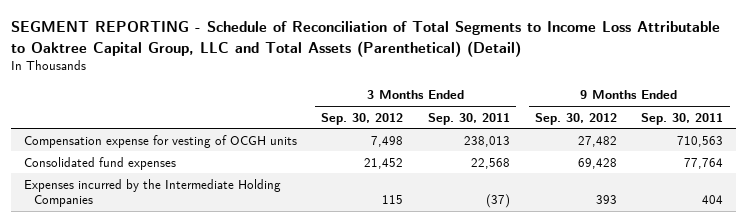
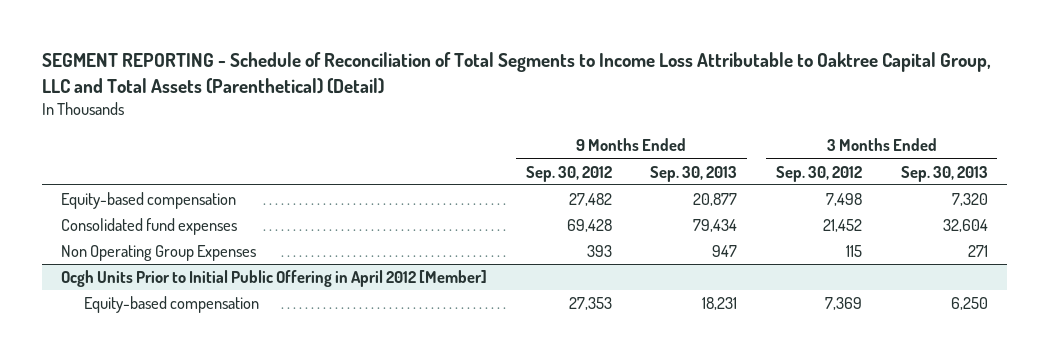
- | 3 Months Ended Sep. 30, 2012 | 3 Months Ended Sep. 30, 2011 | 9 Months Ended Sep. 30, 2012 | 9 Months Ended Sep. 30, 2011
+ | 9 Months Ended Sep. 30, 2012 | 9 Months Ended Sep. 30, 2013 | 3 Months Ended Sep. 30, 2012 | 3 Months Ended Sep. 30, 2013
- Compensation expense for vesting of OCGH units | 7,498 | 238,013 | 27,482 | 710,563
+ Equity-based compensation | 27,482 | 20,877 | 7,498 | 7,320
- Expenses incurred by the Intermediate Holding Companies | 115 | (37) | 393 | 404
+ Non Operating Group Expenses | 393 | 947 | 115 | 271
+ Ocgh Units Prior to Initial Public Offering in April 2012 [Member]
+ Equity-based compensation | 27,353 | 18,231 | 7,369 | 6,250

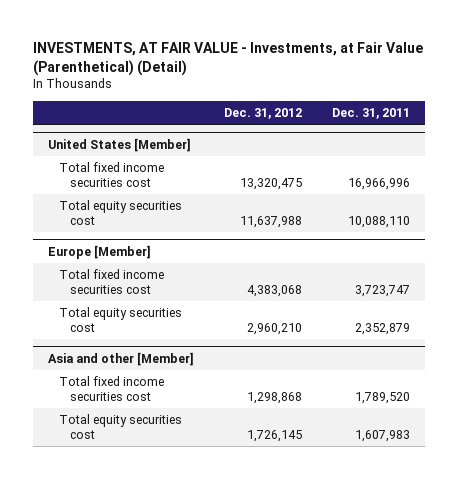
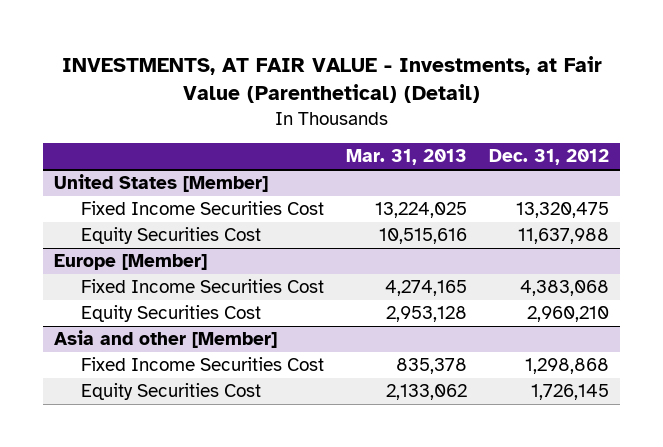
- | Dec. 31, 2012 | Dec. 31, 2011
+ | Mar. 31, 2013 | Dec. 31, 2012
@ United States [Member]
- Total fixed income securities cost | 13,320,475 | 16,966,996
- Total equity securities cost | 11,637,988 | 10,088,110
+ Fixed Income Securities Cost | 13,224,025 | 13,320,475
+ Equity Securities Cost | 10,515,616 | 11,637,988
@ Europe [Member]
- Total fixed income securities cost | 4,383,068 | 3,723,747
- Total equity securities cost | 2,960,210 | 2,352,879
+ Fixed Income Securities Cost | 4,274,165 | 4,383,068
+ Equity Securities Cost | 2,953,128 | 2,960,210
@ Asia and other [Member]
- Total fixed income securities cost | 1,298,868 | 1,789,520
- Total equity securities cost | 1,726,145 | 1,607,983
+ Fixed Income Securities Cost | 835,378 | 1,298,868
+ Equity Securities Cost | 2,133,062 | 1,726,145

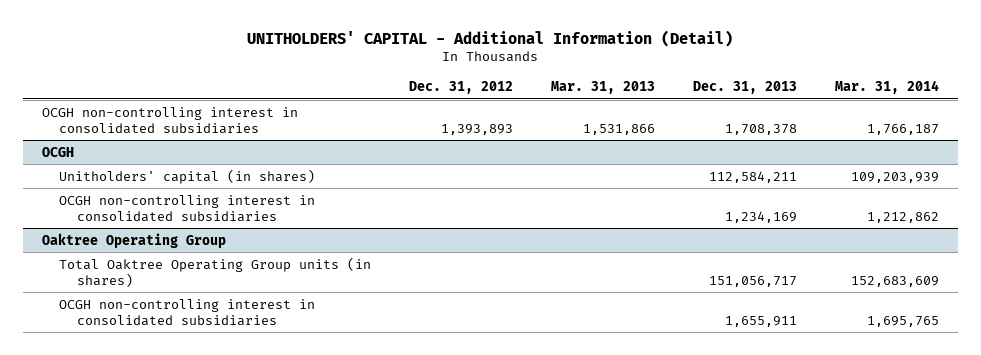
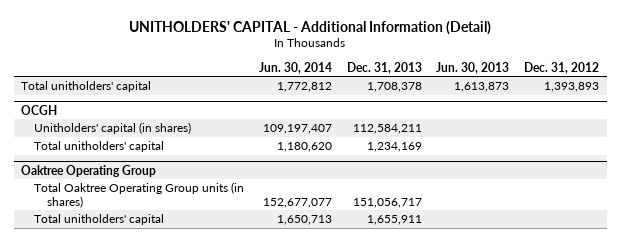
- | Dec. 31, 2012 | Mar. 31, 2013 | Dec. 31, 2013 | Mar. 31, 2014
+ | Jun. 30, 2014 | Dec. 31, 2013 | Jun. 30, 2013 | Dec. 31, 2012
- OCGH non-controlling interest in consolidated subsidiaries | 1,393,893 | 1,531,866 | 1,708,378 | 1,766,187
+ Total unitholders' capital | 1,772,812 | 1,708,378 | 1,613,873 | 1,393,893
@ OCGH
- OCGH non-controlling interest in consolidated subsidiaries | | | 1,234,169 | 1,212,862
+ Total unitholders' capital | 1,180,620 | 1,234,169 | |
@ Oaktree Operating Group
- OCGH non-controlling interest in consolidated subsidiaries | | | 1,655,911 | 1,695,765
+ Total unitholders' capital | 1,650,713 | 1,655,911 | |

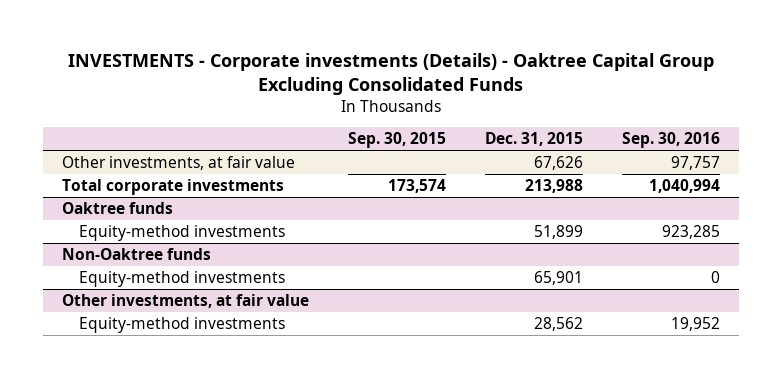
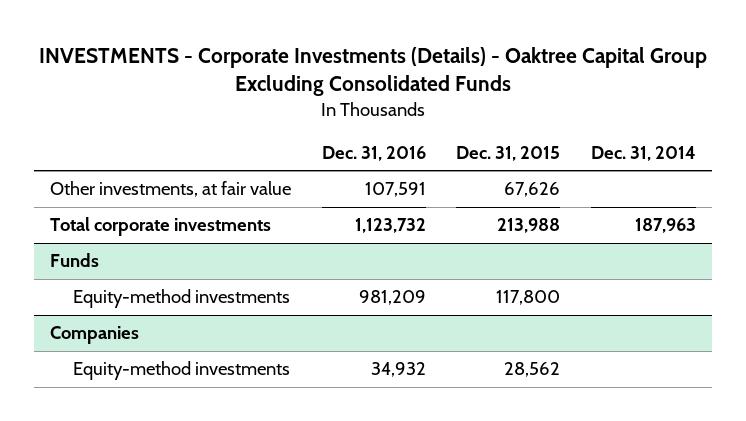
- INVESTMENTS - Corporate investments (Details) - Oaktree Capital Group Excluding Consolidated Funds
+ INVESTMENTS - Corporate Investments (Details) - Oaktree Capital Group Excluding Consolidated Funds
- | Sep. 30, 2015 | Dec. 31, 2015 | Sep. 30, 2016
+ | Dec. 31, 2016 | Dec. 31, 2015 | Dec. 31, 2014
- Oaktree funds
- Equity-method investments | | 51,899 | 923,285
- Non-Oaktree funds
- Equity-method investments | | 65,901 | 0
- Other investments, at fair value
+ Funds
+ Equity-method investments | 981,209 | 117,800 |
+ Companies

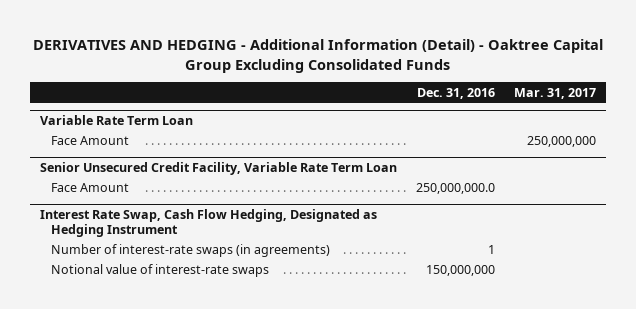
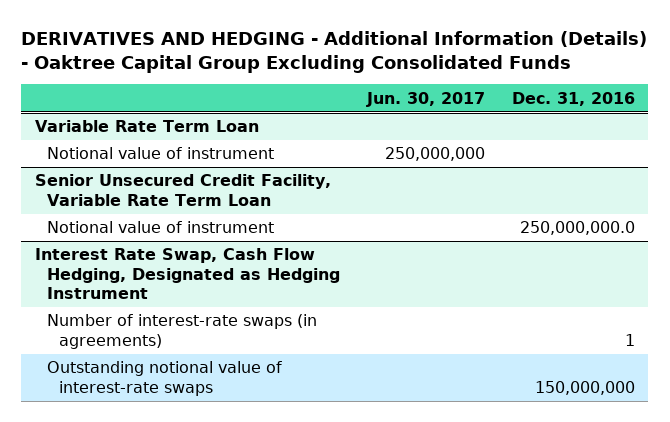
- DERIVATIVES AND HEDGING - Additional Information (Detail) - Oaktree Capital Group Excluding Consolidated Funds
+ DERIVATIVES AND HEDGING - Additional Information (Details) - Oaktree Capital Group Excluding Consolidated Funds
- | Dec. 31, 2016 | Mar. 31, 2017
+ | Jun. 30, 2017 | Dec. 31, 2016
@ Variable Rate Term Loan
- Face Amount | | 250,000,000
+ Notional value of instrument | 250,000,000 |
@ Senior Unsecured Credit Facility, Variable Rate Term Loan
- Face Amount | 250,000,000.0 |
+ Notional value of instrument | | 250,000,000.0
@ Interest Rate Swap, Cash Flow Hedging, Designated as Hedging Instrument
- Notional value of interest-rate swaps | 150,000,000 |
+ Outstanding notional value of interest-rate swaps | | 150,000,000

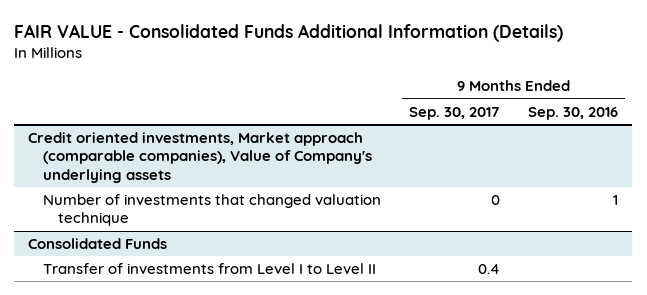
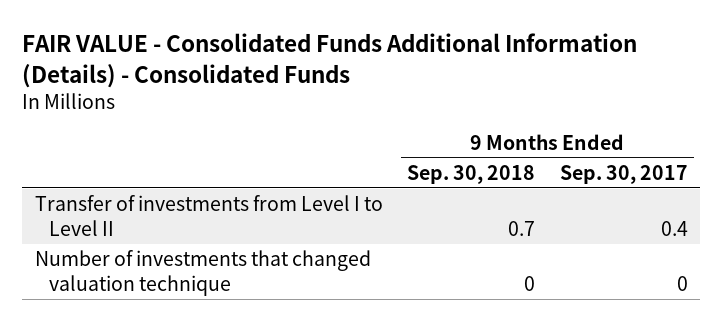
- FAIR VALUE - Consolidated Funds Additional Information (Details)
+ FAIR VALUE - Consolidated Funds Additional Information (Details) - Consolidated Funds
- | 9 Months Ended Sep. 30, 2017 | 9 Months Ended Sep. 30, 2016
+ | 9 Months Ended Sep. 30, 2018 | 9 Months Ended Sep. 30, 2017
- Credit oriented investments, Market approach (comparable companies), Value of Company's underlying assets
- Number of investments that changed valuation technique | 0 | 1
- Consolidated Funds
+ Number of investments that changed valuation technique | 0 | 0

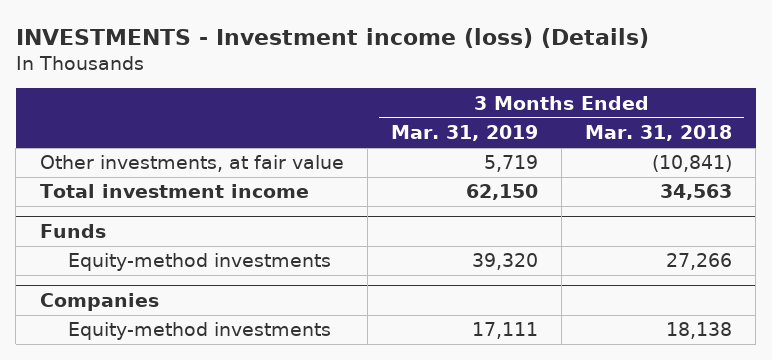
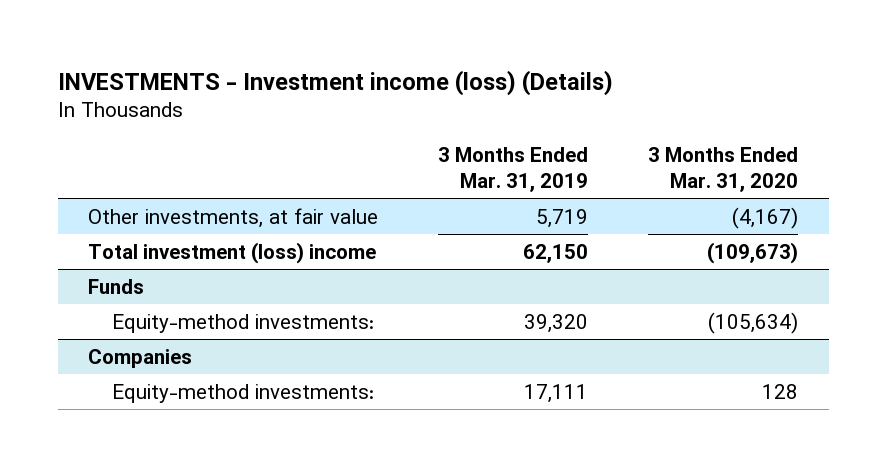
- | 3 Months Ended Mar. 31, 2019 | 3 Months Ended Mar. 31, 2018
+ | 3 Months Ended Mar. 31, 2019 | 3 Months Ended Mar. 31, 2020
- Total investment income | 62,150 | 34,563
+ Total investment (loss) income | 62,150 | (109,673)
@ Funds
- Equity-method investments | 39,320 | 27,266
+ Equity-method investments: | 39,320 | (105,634)
@ Companies
- Equity-method investments | 17,111 | 18,138
+ Equity-method investments: | 17,111 | 128

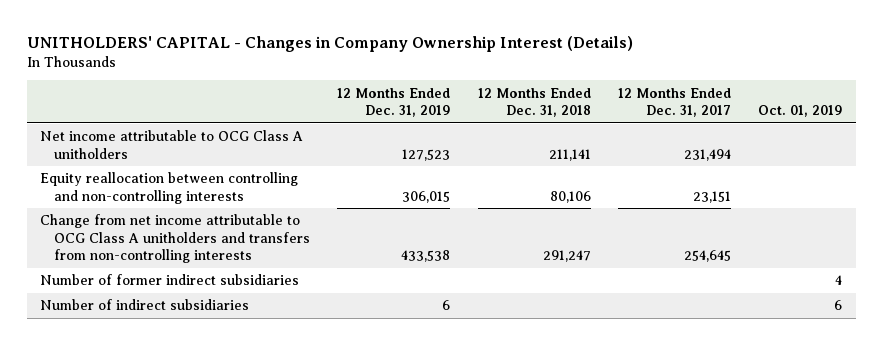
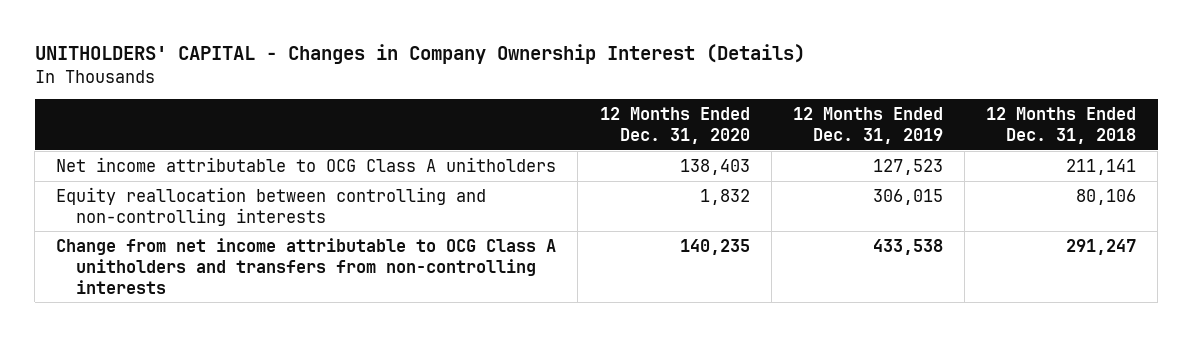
- | 12 Months Ended Dec. 31, 2019 | 12 Months Ended Dec. 31, 2018 | 12 Months Ended Dec. 31, 2017 | Oct. 01, 2019
+ | 12 Months Ended Dec. 31, 2020 | 12 Months Ended Dec. 31, 2019 | 12 Months Ended Dec. 31, 2018
- Number of former indirect subsidiaries | | | | 4
- Number of indirect subsidiaries | 6 | | | 6

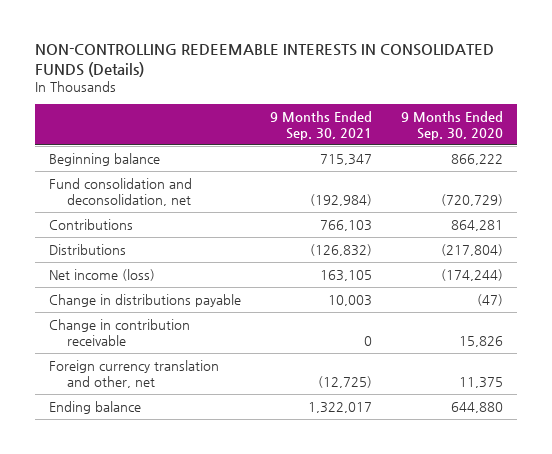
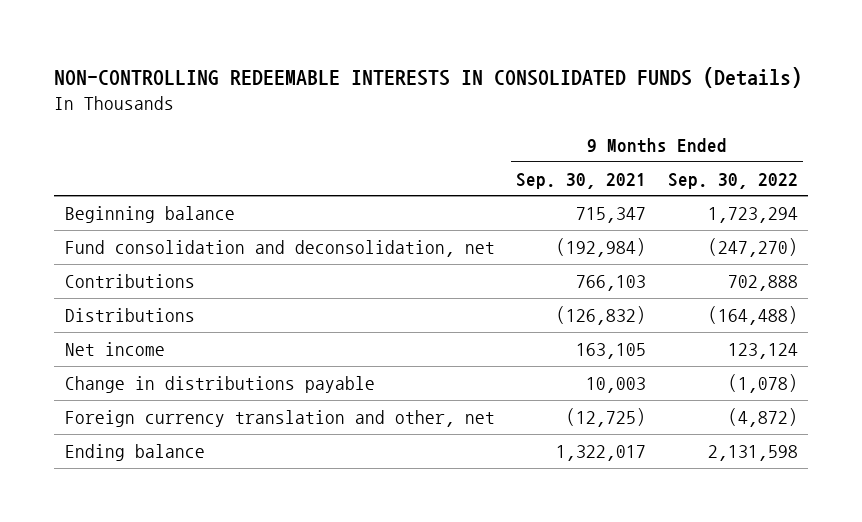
- | 9 Months Ended Sep. 30, 2021 | 9 Months Ended Sep. 30, 2020
+ | 9 Months Ended Sep. 30, 2021 | 9 Months Ended Sep. 30, 2022
- Net income (loss) | 163,105 | (174,244)
+ Net income | 163,105 | 123,124
- Change in contribution receivable | 0 | 15,826

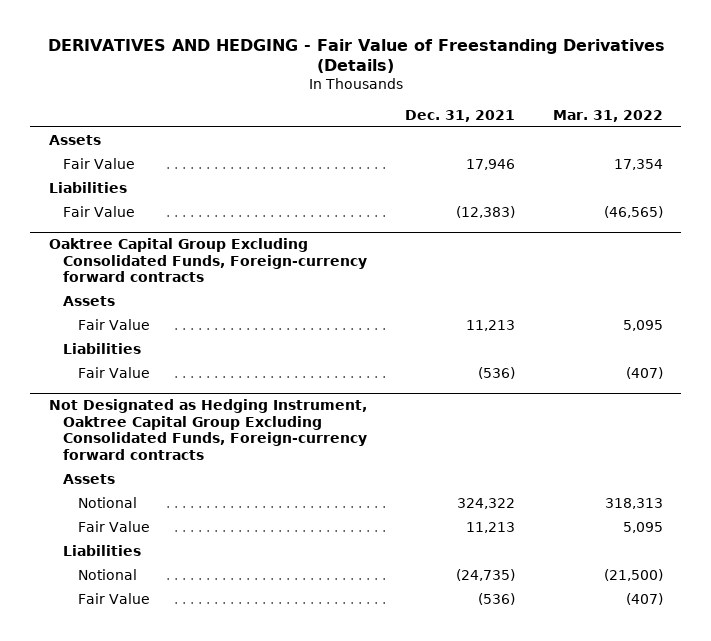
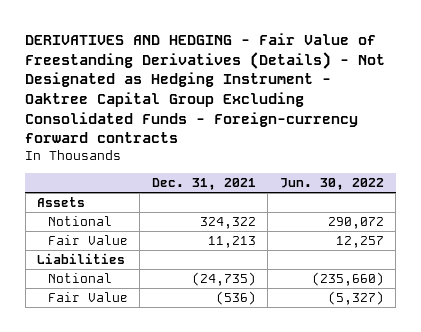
- DERIVATIVES AND HEDGING - Fair Value of Freestanding Derivatives (Details)
+ DERIVATIVES AND HEDGING - Fair Value of Freestanding Derivatives (Details) - Not Designated as Hedging Instrument - Oaktree Capital Group Excluding Consolidated Funds - Foreign-currency forward contracts
- | Dec. 31, 2021 | Mar. 31, 2022
+ | Dec. 31, 2021 | Jun. 30, 2022
- Fair Value | 17,946 | 17,354
- Liabilities
- Fair Value | (12,383) | (46,565)
- Oaktree Capital Group Excluding Consolidated Funds, Foreign-currency forward contracts
- Assets
- Fair Value | 11,213 | 5,095
- Liabilities
- Fair Value | (536) | (407)
- Not Designated as Hedging Instrument, Oaktree Capital Group Excluding Consolidated Funds, Foreign-currency forward contracts
- Assets

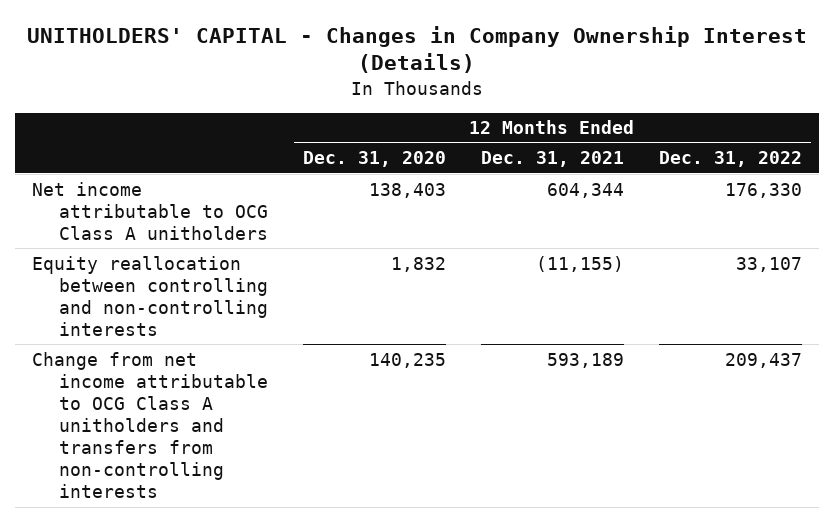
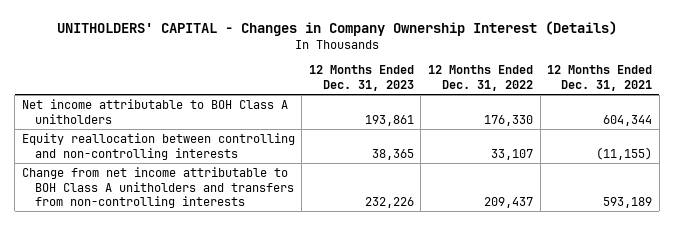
- | 12 Months Ended Dec. 31, 2020 | 12 Months Ended Dec. 31, 2021 | 12 Months Ended Dec. 31, 2022
+ | 12 Months Ended Dec. 31, 2023 | 12 Months Ended Dec. 31, 2022 | 12 Months Ended Dec. 31, 2021
- Net income attributable to OCG Class A unitholders | 138,403 | 604,344 | 176,330
+ Net income attributable to BOH Class A unitholders | 193,861 | 176,330 | 604,344
- Change from net income attributable to OCG Class A unitholders and transfers from non-controlling interests | 140,235 | 593,189 | 209,437
+ Change from net income attributable to BOH Class A unitholders and transfers from non-controlling interests | 232,226 | 209,437 | 593,189

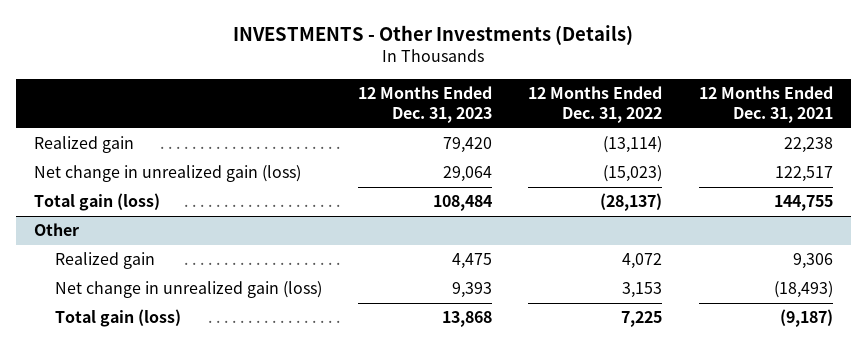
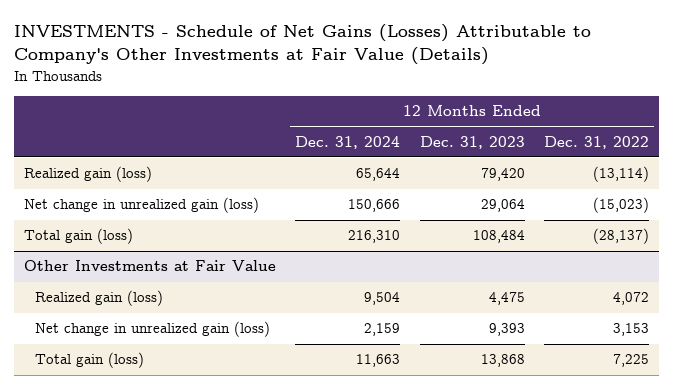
- INVESTMENTS - Other Investments (Details)
+ INVESTMENTS - Schedule of Net Gains (Losses) Attributable to Company's Other Investments at Fair Value (Details)
- | 12 Months Ended Dec. 31, 2023 | 12 Months Ended Dec. 31, 2022 | 12 Months Ended Dec. 31, 2021
+ | 12 Months Ended Dec. 31, 2024 | 12 Months Ended Dec. 31, 2023 | 12 Months Ended Dec. 31, 2022
- Realized gain | 79,420 | (13,114) | 22,238
+ Realized gain (loss) | 65,644 | 79,420 | (13,114)
- Other
- Realized gain | 4,475 | 4,072 | 9,306
+ Other Investments at Fair Value
+ Realized gain (loss) | 9,504 | 4,475 | 4,072

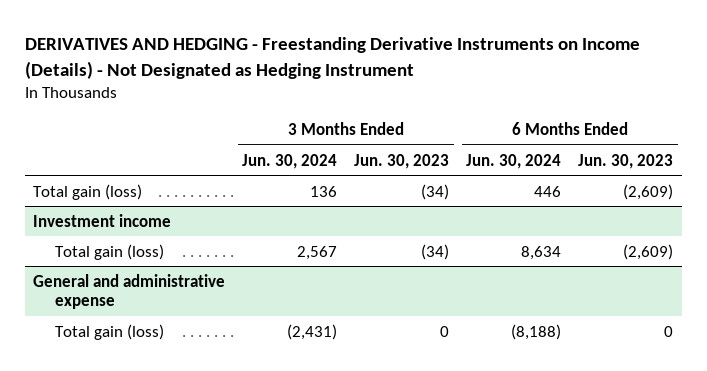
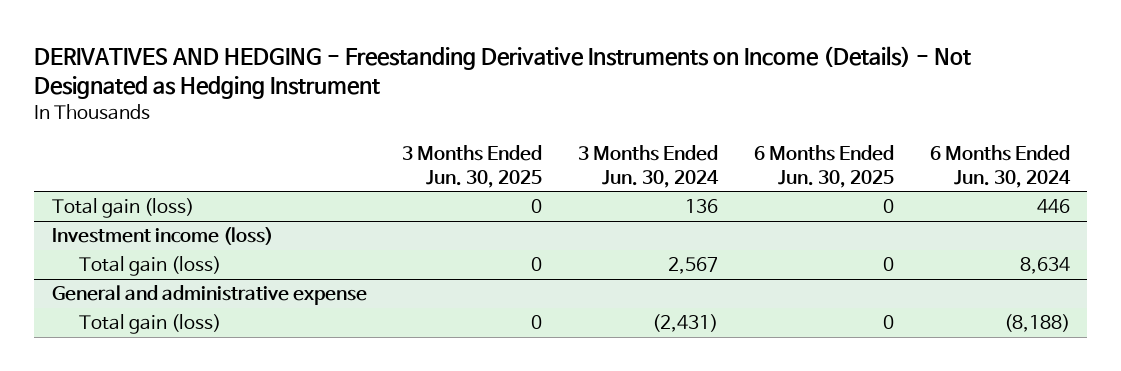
- | 3 Months Ended Jun. 30, 2024 | 3 Months Ended Jun. 30, 2023 | 6 Months Ended Jun. 30, 2024 | 6 Months Ended Jun. 30, 2023
+ | 3 Months Ended Jun. 30, 2025 | 3 Months Ended Jun. 30, 2024 | 6 Months Ended Jun. 30, 2025 | 6 Months Ended Jun. 30, 2024
- Investment income
+ Investment income (loss)

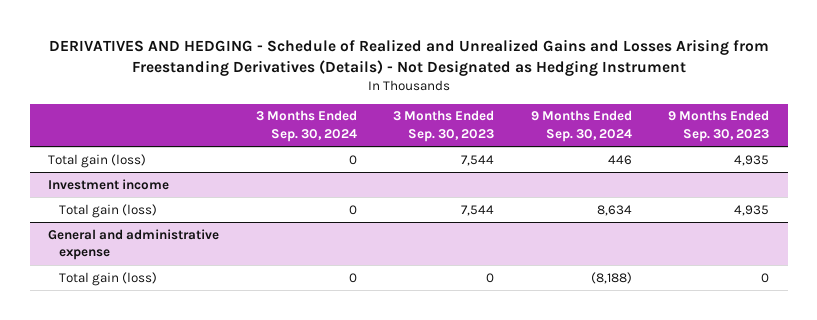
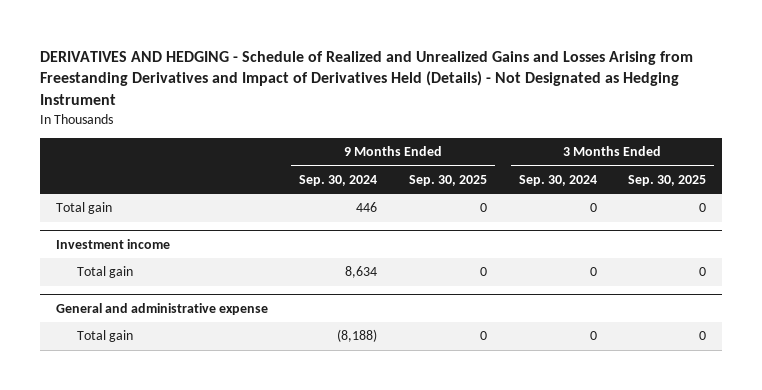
- DERIVATIVES AND HEDGING - Schedule of Realized and Unrealized Gains and Losses Arising from Freestanding Derivatives (Details) - Not Designated as Hedging Instrument
+ DERIVATIVES AND HEDGING - Schedule of Realized and Unrealized Gains and Losses Arising from Freestanding Derivatives and Impact of Derivatives Held (Details) - Not Designated as Hedging Instrument
- | 3 Months Ended Sep. 30, 2024 | 3 Months Ended Sep. 30, 2023 | 9 Months Ended Sep. 30, 2024 | 9 Months Ended Sep. 30, 2023
+ | 9 Months Ended Sep. 30, 2024 | 9 Months Ended Sep. 30, 2025 | 3 Months Ended Sep. 30, 2024 | 3 Months Ended Sep. 30, 2025
- Total gain (loss) | 0 | 7,544 | 446 | 4,935
+ Total gain | 446 | 0 | 0 | 0
@ Investment income
- Total gain (loss) | 0 | 7,544 | 8,634 | 4,935
+ Total gain | 8,634 | 0 | 0 | 0
@ General and administrative expense
- Total gain (loss) | 0 | 0 | (8,188) | 0
+ Total gain | (8,188) | 0 | 0 | 0

